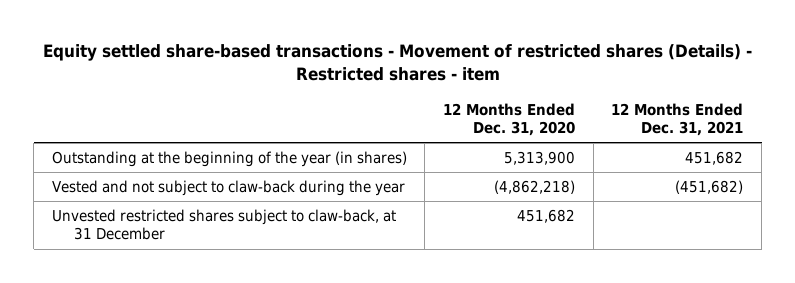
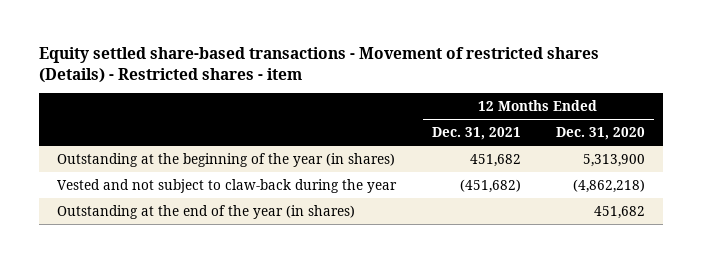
- | 12 Months Ended Dec. 31, 2020 | 12 Months Ended Dec. 31, 2021
+ | 12 Months Ended Dec. 31, 2021 | 12 Months Ended Dec. 31, 2020
- Unvested restricted shares subject to claw-back, at 31 December | 451,682 |
+ Outstanding at the end of the year (in shares) | | 451,682

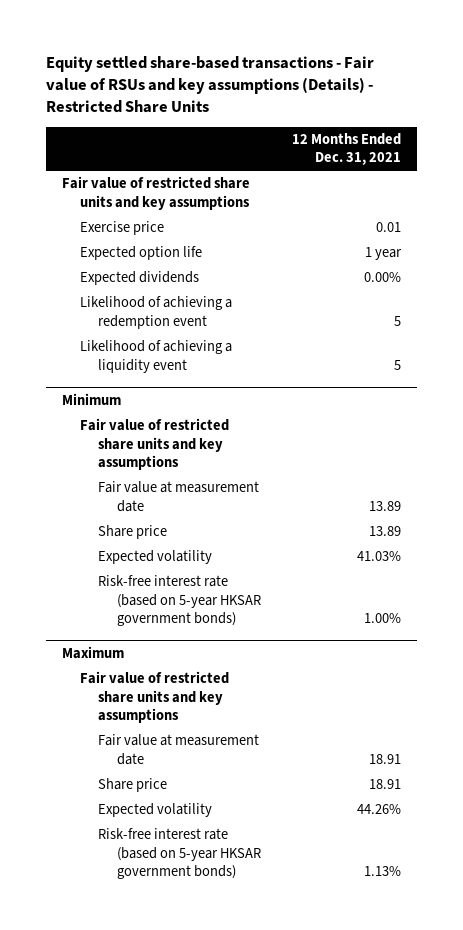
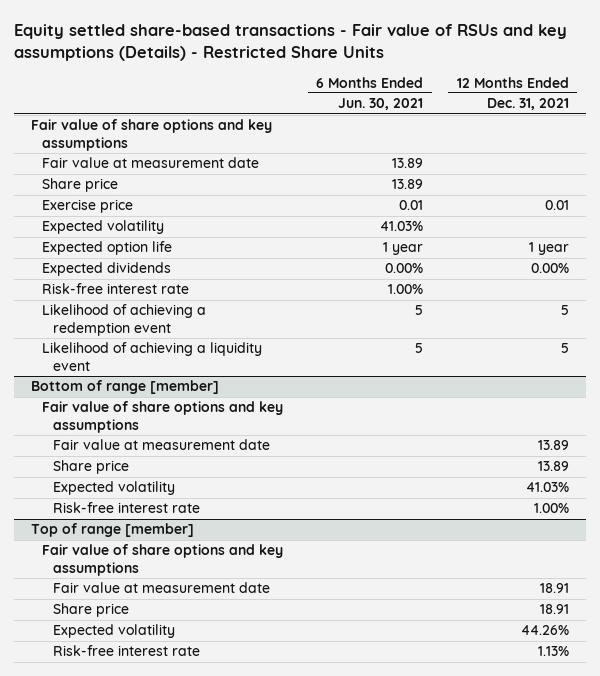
- | 12 Months Ended Dec. 31, 2021
+ | 6 Months Ended Jun. 30, 2021 | 12 Months Ended Dec. 31, 2021
- Fair value of restricted share units and key assumptions
+ Fair value of share options and key assumptions
+ Fair value at measurement date | 13.89 |
+ Share price | 13.89 |
+ Expected volatility | 41.03% |
+ Risk-free interest rate | 1.00% |
- Minimum
- Fair value of restricted share units and key assumptions
+ Bottom of range [member]
+ Fair value of share options and key assumptions
- Risk-free interest rate (based on 5-year HKSAR government bonds) | 1.00%
- Maximum
- Fair value of restricted share units and key assumptions
+ Risk-free interest rate | | 1.00%
+ Top of range [member]
+ Fair value of share options and key assumptions
- Risk-free interest rate (based on 5-year HKSAR government bonds) | 1.13%
+ Risk-free interest rate | | 1.13%

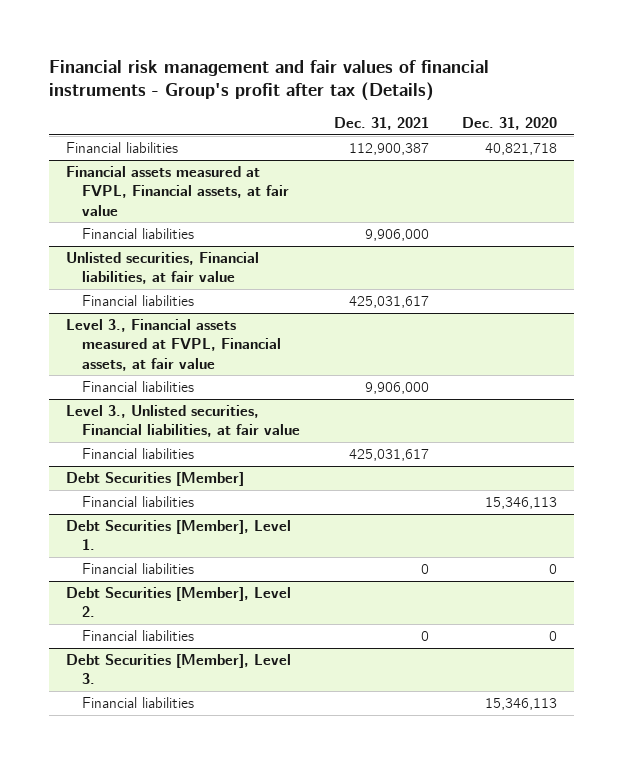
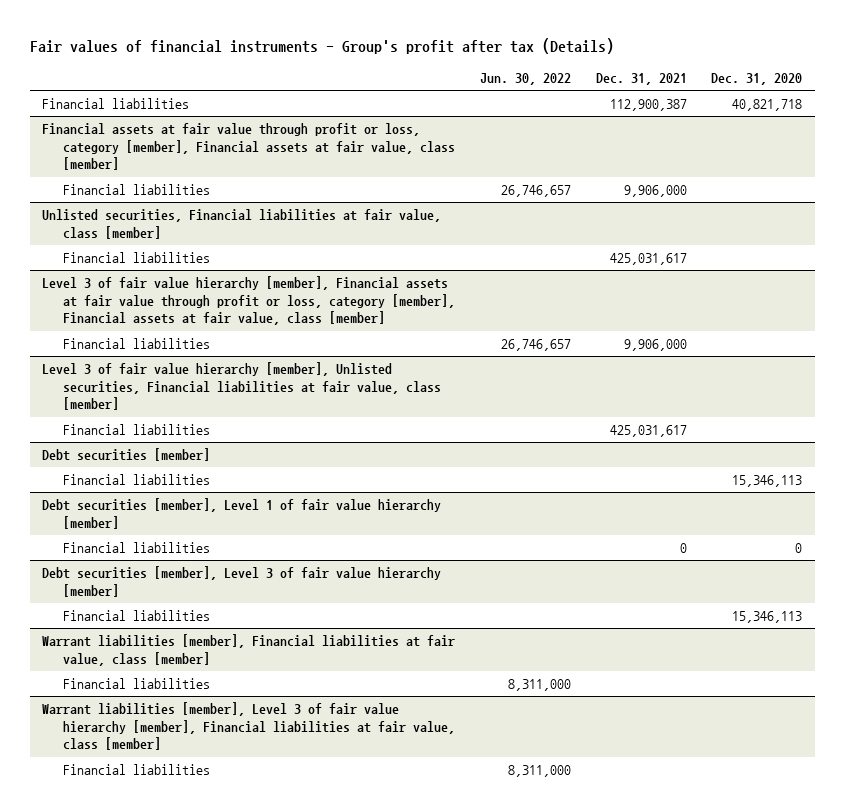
- Financial risk management and fair values of financial instruments - Group's profit after tax (Details)
+ Fair values of financial instruments - Group's profit after tax (Details)
- | Dec. 31, 2021 | Dec. 31, 2020
+ | Jun. 30, 2022 | Dec. 31, 2021 | Dec. 31, 2020
- Financial assets measured at FVPL, Financial assets, at fair value
+ Financial assets at fair value through profit or loss, category [member], Financial assets at fair value, class [member]
- Unlisted securities, Financial liabilities, at fair value
+ Unlisted securities, Financial liabilities at fair value, class [member]
- Level 3., Financial assets measured at FVPL, Financial assets, at fair value
+ Level 3 of fair value hierarchy [member], Financial assets at fair value through profit or loss, category [member], Financial assets at fair value, class [member]
- Level 3., Unlisted securities, Financial liabilities, at fair value
+ Level 3 of fair value hierarchy [member], Unlisted securities, Financial liabilities at fair value, class [member]
- Debt Securities [Member]
+ Debt securities [member]
- Debt Securities [Member], Level 1.
- Financial liabilities | 0 | 0
- Debt Securities [Member], Level 2.
+ Debt securities [member], Level 1 of fair value hierarchy [member]
- Debt Securities [Member], Level 3.
+ Debt securities [member], Level 3 of fair value hierarchy [member]
+ Warrant liabilities [member], Financial liabilities at fair value, class [member]
+ Financial liabilities | 8,311,000 | |
+ Warrant liabilities [member], Level 3 of fair value hierarchy [member], Financial liabilities at fair value, class [member]
+ Financial liabilities | 8,311,000 | |

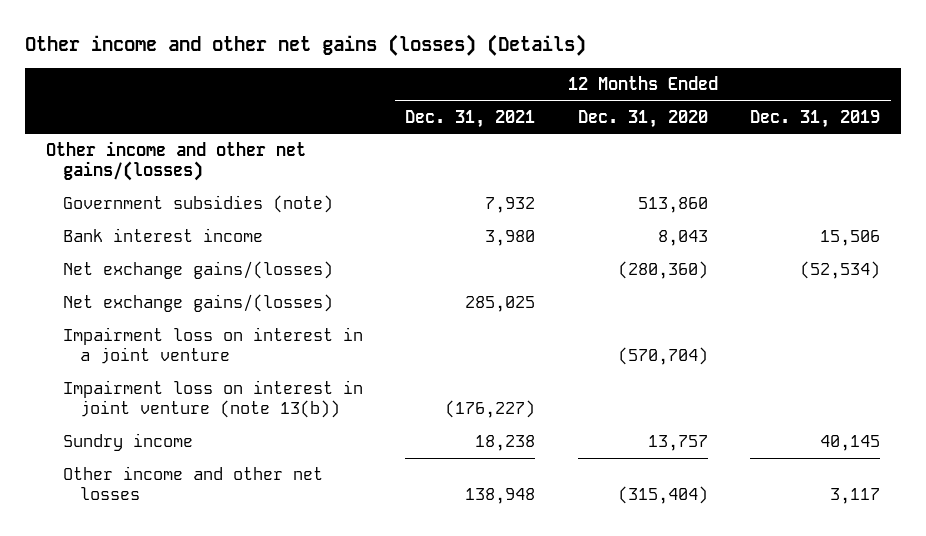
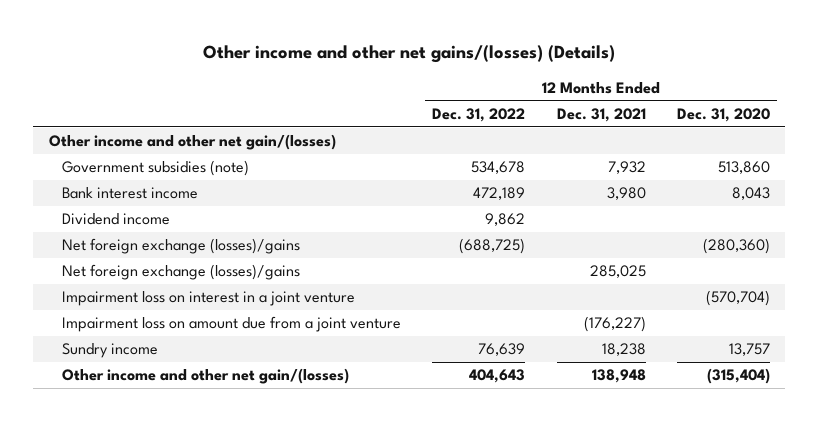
- Other income and other net gains (losses) (Details)
+ Other income and other net gains/(losses) (Details)
- | 12 Months Ended Dec. 31, 2021 | 12 Months Ended Dec. 31, 2020 | 12 Months Ended Dec. 31, 2019
+ | 12 Months Ended Dec. 31, 2022 | 12 Months Ended Dec. 31, 2021 | 12 Months Ended Dec. 31, 2020
- Other income and other net gains/(losses)
+ Other income and other net gain/(losses)
- Net exchange gains/(losses) | | (280,360) | (52,534)
- Net exchange gains/(losses) | 285,025 | |
+ Dividend income | 9,862 | |
+ Net foreign exchange (losses)/gains | (688,725) | | (280,360)
+ Net foreign exchange (losses)/gains | | 285,025 |
- Impairment loss on interest in joint venture (note 13(b)) | (176,227) | |
+ Impairment loss on amount due from a joint venture | | (176,227) |
- Other income and other net losses | 138,948 | (315,404) | 3,117
+ Other income and other net gain/(losses) | 404,643 | 138,948 | (315,404)

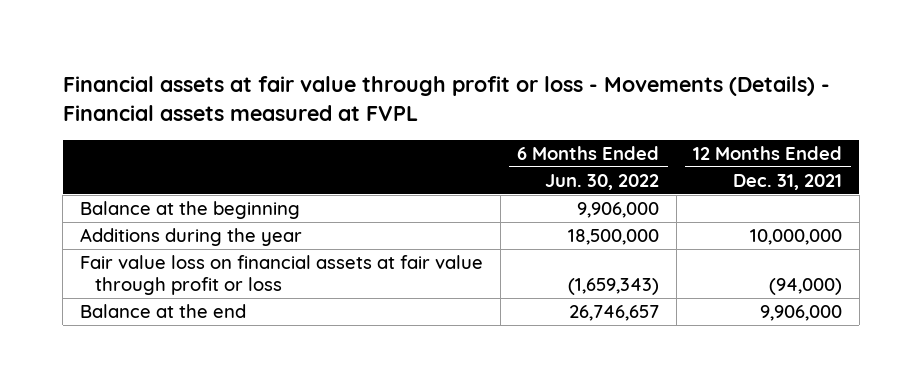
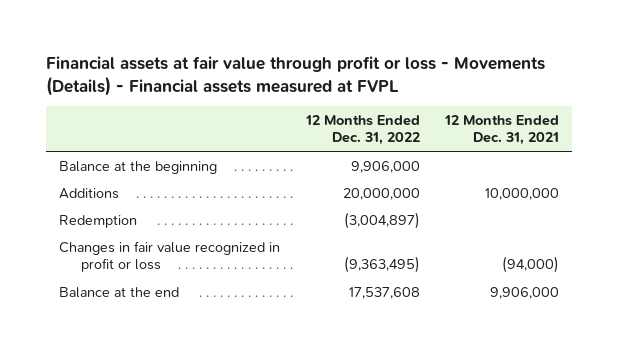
- | 6 Months Ended Jun. 30, 2022 | 12 Months Ended Dec. 31, 2021
+ | 12 Months Ended Dec. 31, 2022 | 12 Months Ended Dec. 31, 2021
- Additions during the year | 18,500,000 | 10,000,000
- Fair value loss on financial assets at fair value through profit or loss | (1,659,343) | (94,000)
+ Additions | 20,000,000 | 10,000,000
+ Redemption | (3,004,897) |
+ Changes in fair value recognized in profit or loss | (9,363,495) | (94,000)

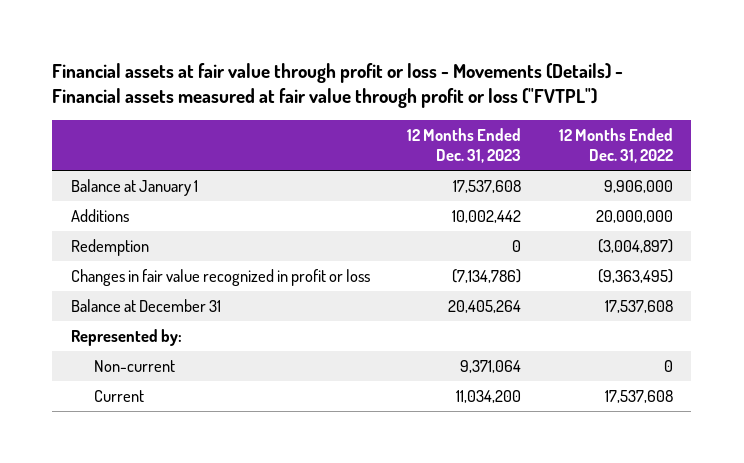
- Financial assets at fair value through profit or loss - Movements (Details) - Financial assets measured at FVPL
+ Financial assets at fair value through profit or loss - Movements (Details) - Financial assets measured at fair value through profit or loss ("FVTPL")
- | 12 Months Ended Dec. 31, 2022 | 12 Months Ended Dec. 31, 2021
+ | 12 Months Ended Dec. 31, 2023 | 12 Months Ended Dec. 31, 2022
- Balance at the beginning | 9,906,000 |
+ Balance at January 1 | 17,537,608 | 9,906,000
- Balance at the end | 17,537,608 | 9,906,000
+ Balance at December 31 | 20,405,264 | 17,537,608
+ Represented by:
+ Non-current | 9,371,064 | 0
+ Current | 11,034,200 | 17,537,608

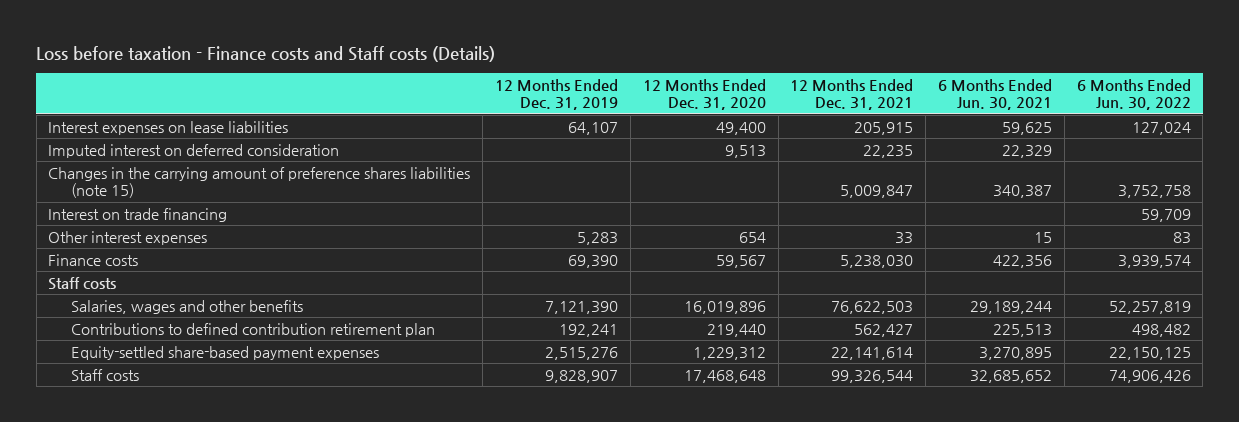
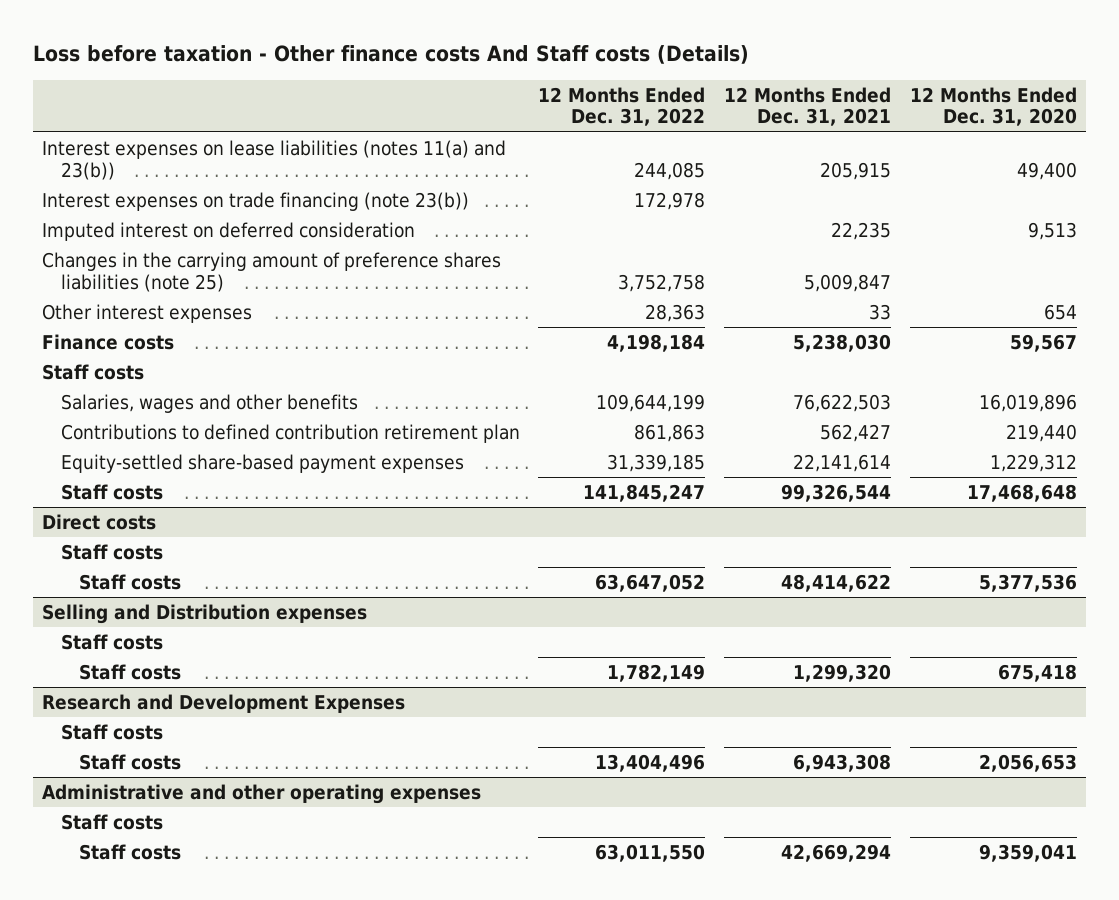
- Loss before taxation - Finance costs and Staff costs (Details)
+ Loss before taxation - Other finance costs And Staff costs (Details)
- | 12 Months Ended Dec. 31, 2019 | 12 Months Ended Dec. 31, 2020 | 12 Months Ended Dec. 31, 2021 | 6 Months Ended Jun. 30, 2021 | 6 Months Ended Jun. 30, 2022
+ | 12 Months Ended Dec. 31, 2022 | 12 Months Ended Dec. 31, 2021 | 12 Months Ended Dec. 31, 2020
- Interest expenses on lease liabilities | 64,107 | 49,400 | 205,915 | 59,625 | 127,024
+ Interest expenses on lease liabilities (notes 11(a) and 23(b)) | 244,085 | 205,915 | 49,400
+ Interest expenses on trade financing (note 23(b)) | 172,978 | |
- Changes in the carrying amount of preference shares liabilities (note 15) | | | 5,009,847 | 340,387 | 3,752,758
- Interest on trade financing | | | | | 59,709
+ Changes in the carrying amount of preference shares liabilities (note 25) | 3,752,758 | 5,009,847 |
+ Direct costs
+ Staff costs
+ Staff costs | 63,647,052 | 48,414,622 | 5,377,536
+ Selling and Distribution expenses
+ Staff costs
+ Staff costs | 1,782,149 | 1,299,320 | 675,418
+ Research and Development Expenses
+ Staff costs
+ Staff costs | 13,404,496 | 6,943,308 | 2,056,653
+ Administrative and other operating expenses
+ Staff costs
+ Staff costs | 63,011,550 | 42,669,294 | 9,359,041

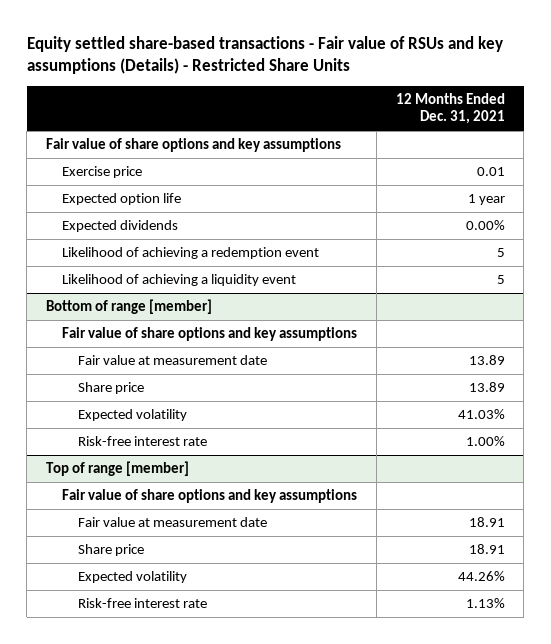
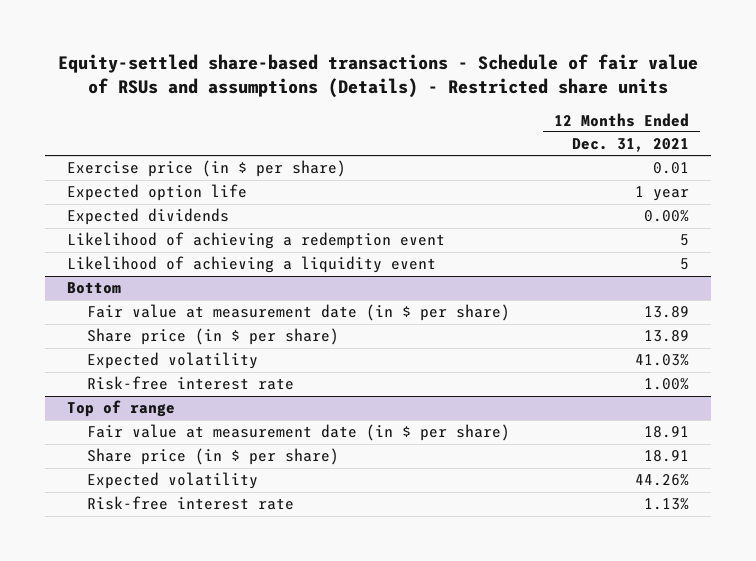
- Equity settled share-based transactions - Fair value of RSUs and key assumptions (Details) - Restricted Share Units
+ Equity-settled share-based transactions - Schedule of fair value of RSUs and assumptions (Details) - Restricted share units
- Fair value of share options and key assumptions
- Exercise price | 0.01
+ Exercise price (in $ per share) | 0.01
- Bottom of range [member]
- Fair value of share options and key assumptions
- Fair value at measurement date | 13.89
- Share price | 13.89
+ Bottom
+ Fair value at measurement date (in $ per share) | 13.89
+ Share price (in $ per share) | 13.89
- Top of range [member]
- Fair value of share options and key assumptions
- Fair value at measurement date | 18.91
- Share price | 18.91
+ Top of range
+ Fair value at measurement date (in $ per share) | 18.91
+ Share price (in $ per share) | 18.91

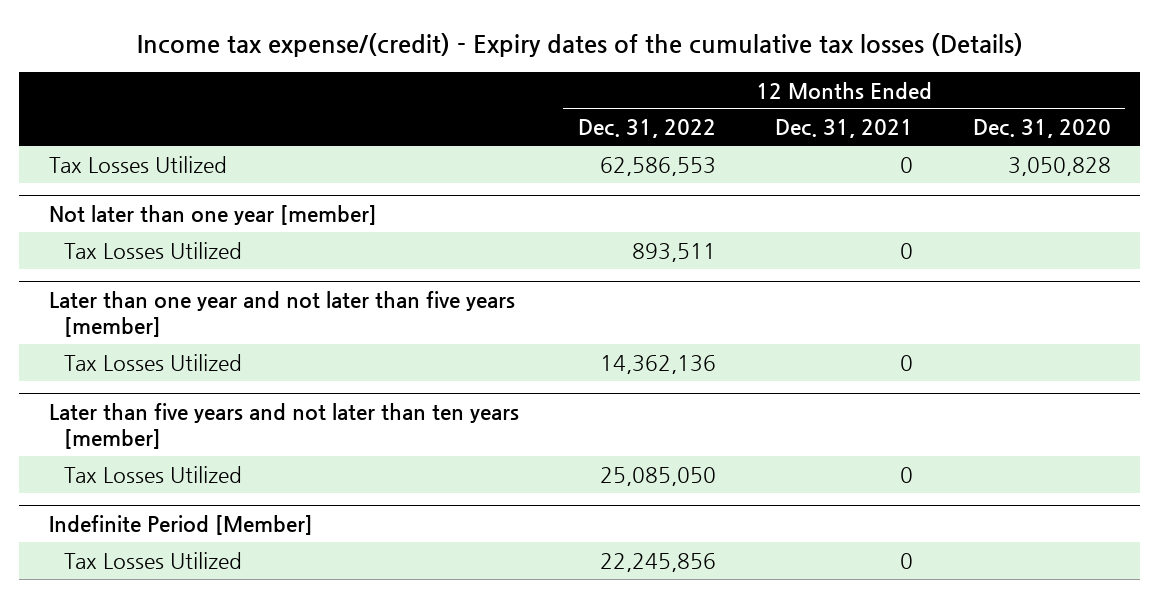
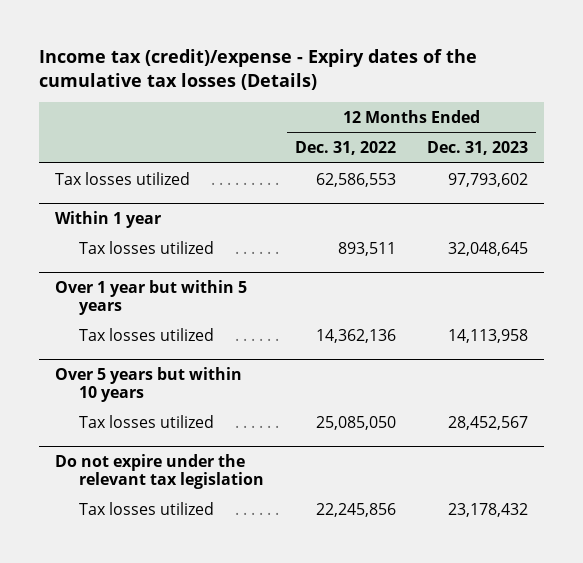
- Income tax expense/(credit) - Expiry dates of the cumulative tax losses (Details)
+ Income tax (credit)/expense - Expiry dates of the cumulative tax losses (Details)
- | 12 Months Ended Dec. 31, 2022 | 12 Months Ended Dec. 31, 2021 | 12 Months Ended Dec. 31, 2020
+ | 12 Months Ended Dec. 31, 2022 | 12 Months Ended Dec. 31, 2023
- Tax Losses Utilized | 62,586,553 | 0 | 3,050,828
- Not later than one year [member]
- Tax Losses Utilized | 893,511 | 0 |
- Later than one year and not later than five years [member]
- Tax Losses Utilized | 14,362,136 | 0 |
- Later than five years and not later than ten years [member]
- Tax Losses Utilized | 25,085,050 | 0 |
- Indefinite Period [Member]
- Tax Losses Utilized | 22,245,856 | 0 |
+ Tax losses utilized | 62,586,553 | 97,793,602
+ Within 1 year
+ Tax losses utilized | 893,511 | 32,048,645
+ Over 1 year but within 5 years
+ Tax losses utilized | 14,362,136 | 14,113,958
+ Over 5 years but within 10 years
+ Tax losses utilized | 25,085,050 | 28,452,567
+ Do not expire under the relevant tax legislation
+ Tax losses utilized | 22,245,856 | 23,178,432

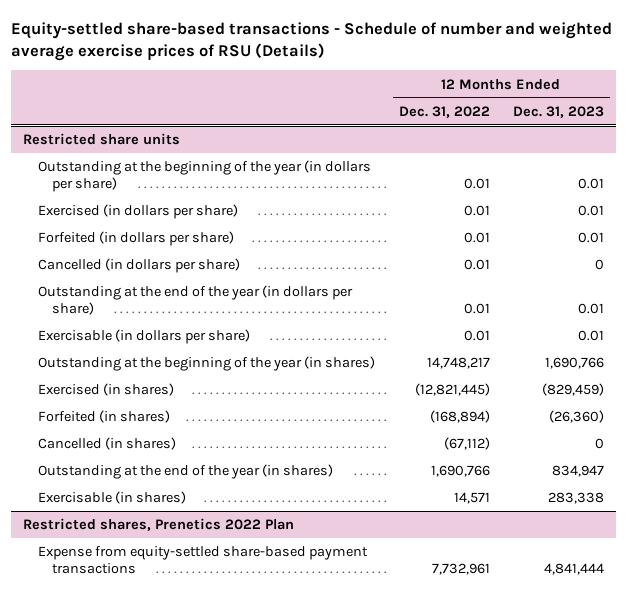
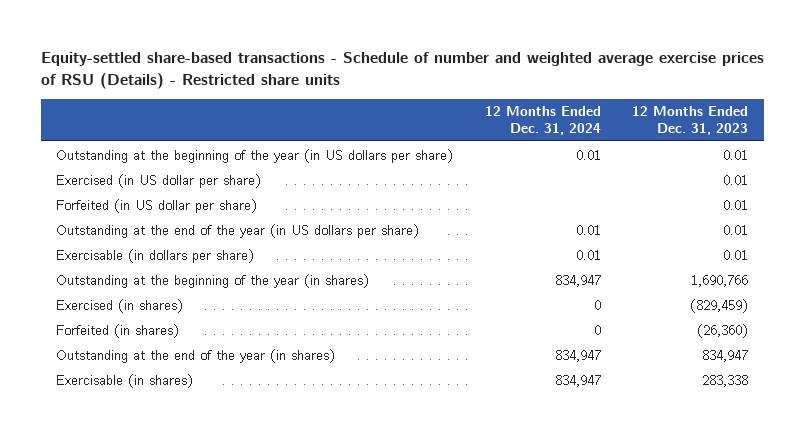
- Equity-settled share-based transactions - Schedule of number and weighted average exercise prices of RSU (Details)
+ Equity-settled share-based transactions - Schedule of number and weighted average exercise prices of RSU (Details) - Restricted share units
- | 12 Months Ended Dec. 31, 2022 | 12 Months Ended Dec. 31, 2023
+ | 12 Months Ended Dec. 31, 2024 | 12 Months Ended Dec. 31, 2023
- Restricted share units
- Outstanding at the beginning of the year (in dollars per share) | 0.01 | 0.01
- Exercised (in dollars per share) | 0.01 | 0.01
- Forfeited (in dollars per share) | 0.01 | 0.01
- Cancelled (in dollars per share) | 0.01 | 0
- Outstanding at the end of the year (in dollars per share) | 0.01 | 0.01
+ Outstanding at the beginning of the year (in US dollars per share) | 0.01 | 0.01
+ Exercised (in US dollar per share) | | 0.01
+ Forfeited (in US dollar per share) | | 0.01
+ Outstanding at the end of the year (in US dollars per share) | 0.01 | 0.01
- Cancelled (in shares) | (67,112) | 0
- Restricted shares, Prenetics 2022 Plan
- Expense from equity-settled share-based payment transactions | 7,732,961 | 4,841,444

